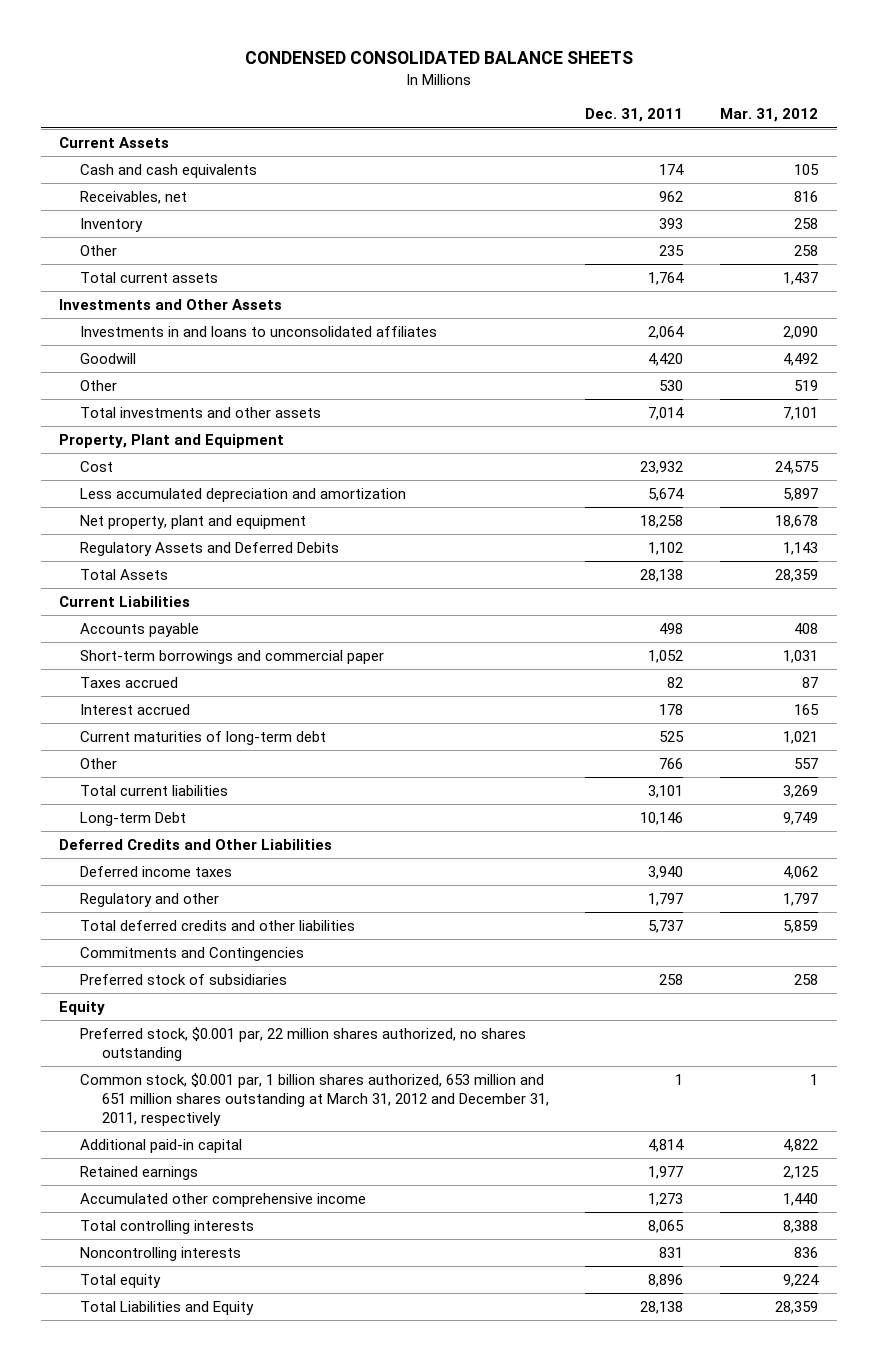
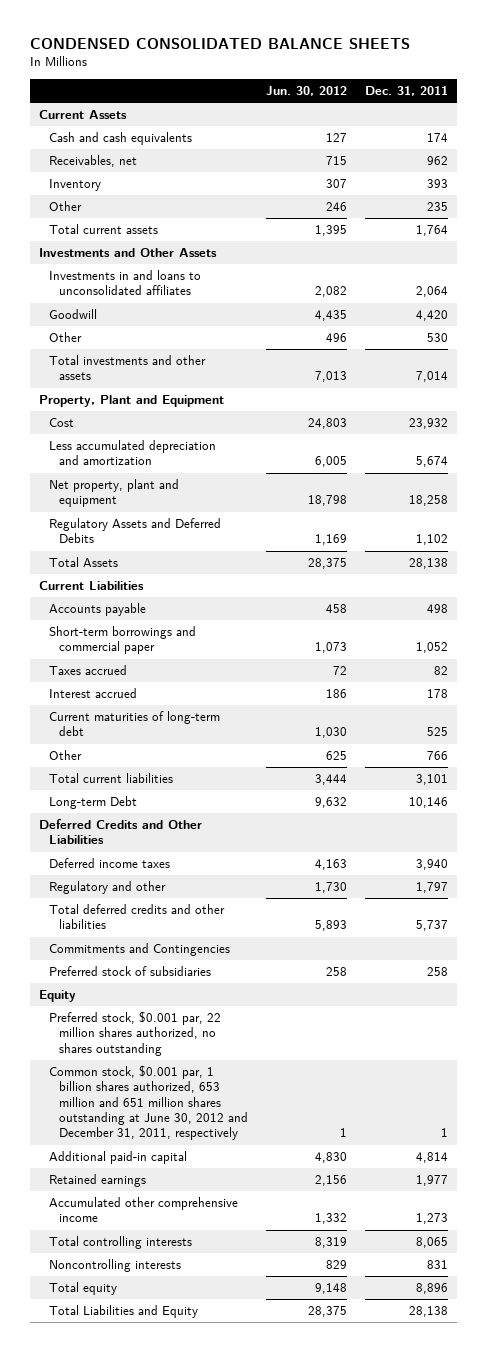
- | Dec. 31, 2011 | Mar. 31, 2012
+ | Jun. 30, 2012 | Dec. 31, 2011
- Common stock, $0.001 par, 1 billion shares authorized, 653 million and 651 million shares outstanding at March 31, 2012 and December 31, 2011, respectively | 1 | 1
+ Common stock, $0.001 par, 1 billion shares authorized, 653 million and 651 million shares outstanding at June 30, 2012 and December 31, 2011, respectively | 1 | 1

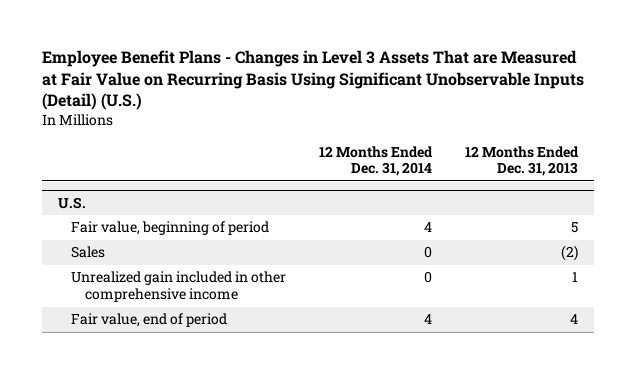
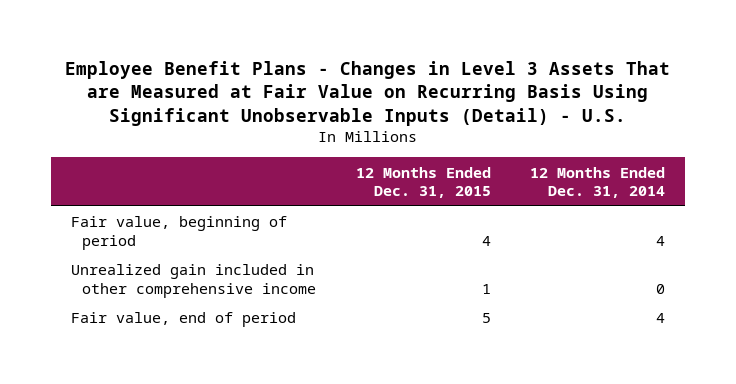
- Employee Benefit Plans - Changes in Level 3 Assets That are Measured at Fair Value on Recurring Basis Using Significant Unobservable Inputs (Detail) (U.S.)
+ Employee Benefit Plans - Changes in Level 3 Assets That are Measured at Fair Value on Recurring Basis Using Significant Unobservable Inputs (Detail) - U.S.
- | 12 Months Ended Dec. 31, 2014 | 12 Months Ended Dec. 31, 2013
+ | 12 Months Ended Dec. 31, 2015 | 12 Months Ended Dec. 31, 2014
- U.S.
- Sales | 0 | (2)

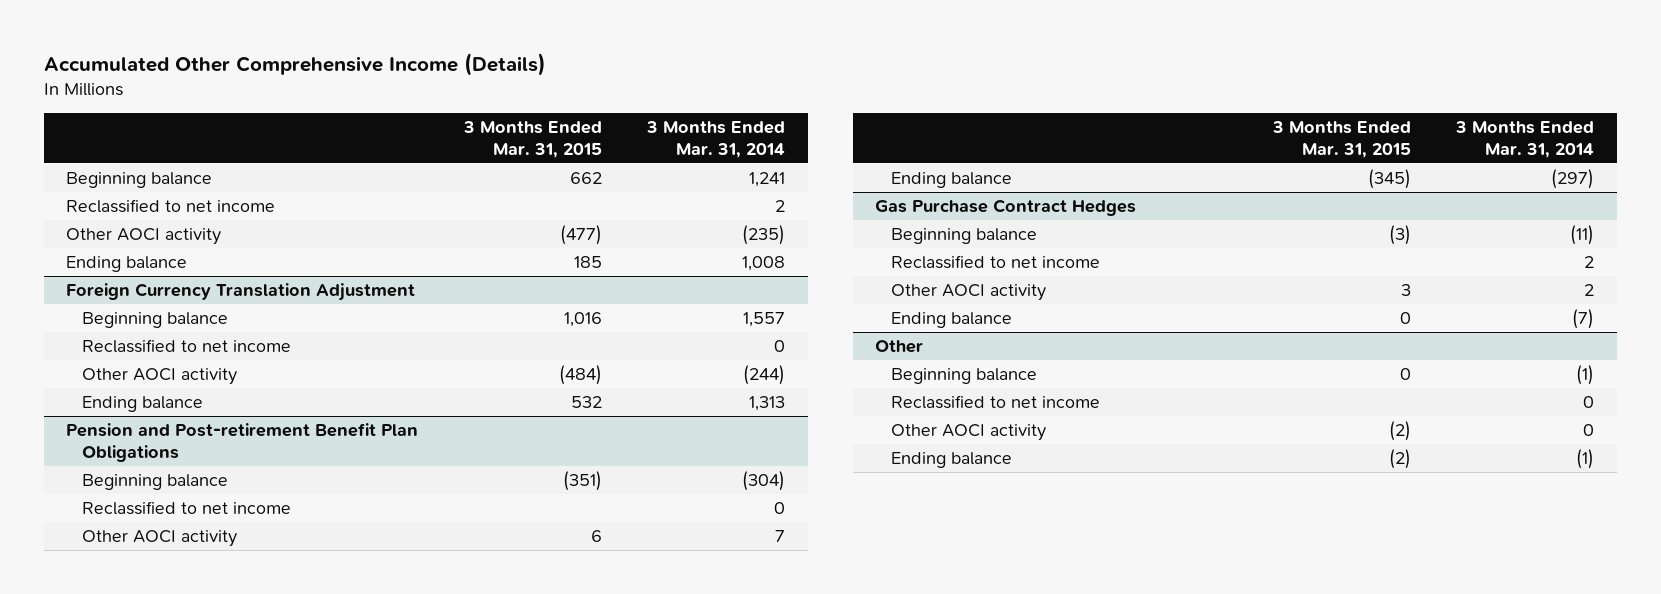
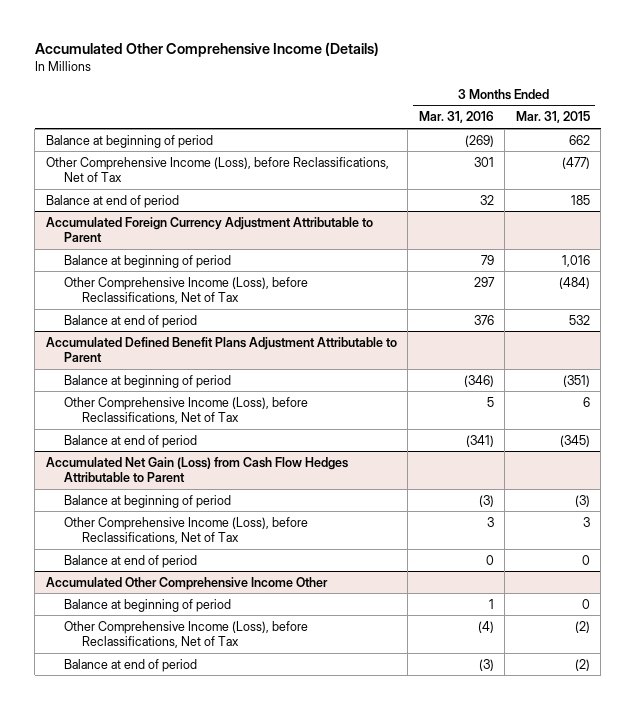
- | 3 Months Ended Mar. 31, 2015 | 3 Months Ended Mar. 31, 2014
+ | 3 Months Ended Mar. 31, 2016 | 3 Months Ended Mar. 31, 2015
- Beginning balance | 662 | 1,241
- Reclassified to net income | | 2
- Other AOCI activity | (477) | (235)
- Ending balance | 185 | 1,008
- Foreign Currency Translation Adjustment
- Beginning balance | 1,016 | 1,557
- Reclassified to net income | | 0
- Other AOCI activity | (484) | (244)
- Ending balance | 532 | 1,313
- Pension and Post-retirement Benefit Plan Obligations
- Beginning balance | (351) | (304)
- Reclassified to net income | | 0
- Other AOCI activity | 6 | 7
- Ending balance | (345) | (297)
- Gas Purchase Contract Hedges
- Beginning balance | (3) | (11)
- Reclassified to net income | | 2
- Other AOCI activity | 3 | 2
- Ending balance | 0 | (7)
- Other
- Beginning balance | 0 | (1)
- Reclassified to net income | | 0
- Other AOCI activity | (2) | 0
- Ending balance | (2) | (1)
+ Balance at beginning of period | (269) | 662
+ Other Comprehensive Income (Loss), before Reclassifications, Net of Tax | 301 | (477)
+ Balance at end of period | 32 | 185
+ Accumulated Foreign Currency Adjustment Attributable to Parent
+ Balance at beginning of period | 79 | 1,016
+ Other Comprehensive Income (Loss), before Reclassifications, Net of Tax | 297 | (484)
+ Balance at end of period | 376 | 532
+ Accumulated Defined Benefit Plans Adjustment Attributable to Parent
+ Balance at beginning of period | (346) | (351)
+ Other Comprehensive Income (Loss), before Reclassifications, Net of Tax | 5 | 6
+ Balance at end of period | (341) | (345)
+ Accumulated Net Gain (Loss) from Cash Flow Hedges Attributable to Parent
+ Balance at beginning of period | (3) | (3)
+ Other Comprehensive Income (Loss), before Reclassifications, Net of Tax | 3 | 3
+ Balance at end of period | 0 | 0
+ Accumulated Other Comprehensive Income Other
+ Balance at beginning of period | 1 | 0
+ Other Comprehensive Income (Loss), before Reclassifications, Net of Tax | (4) | (2)
+ Balance at end of period | (3) | (2)

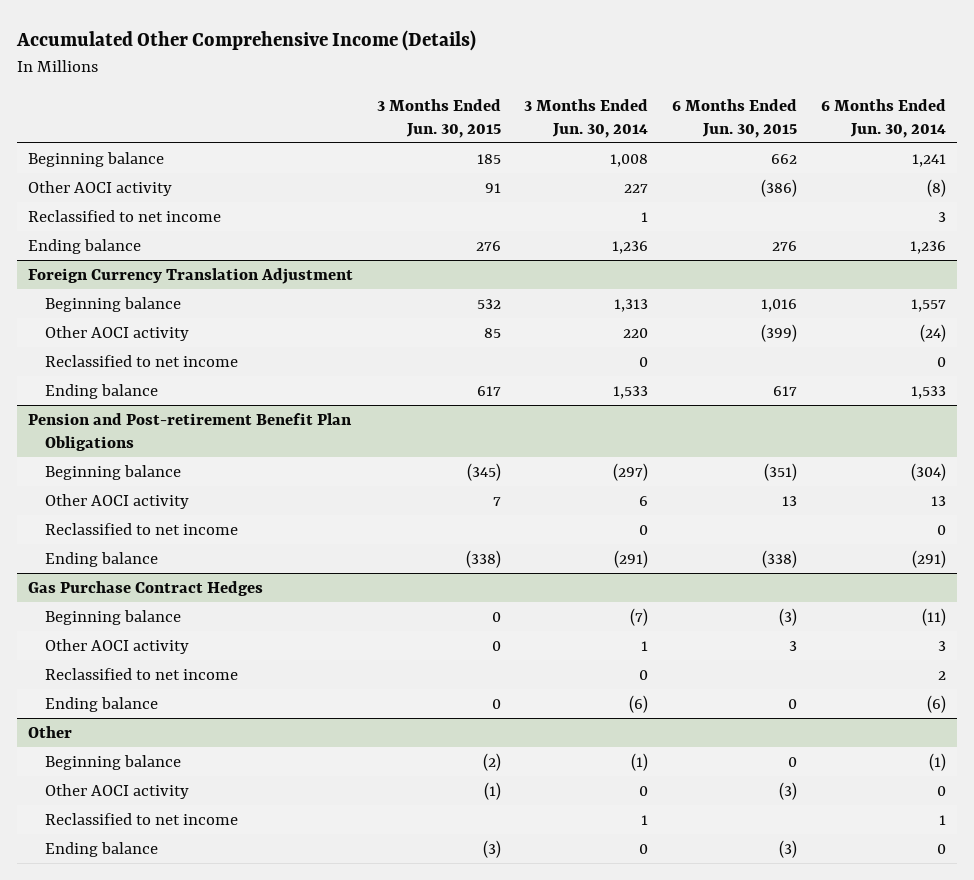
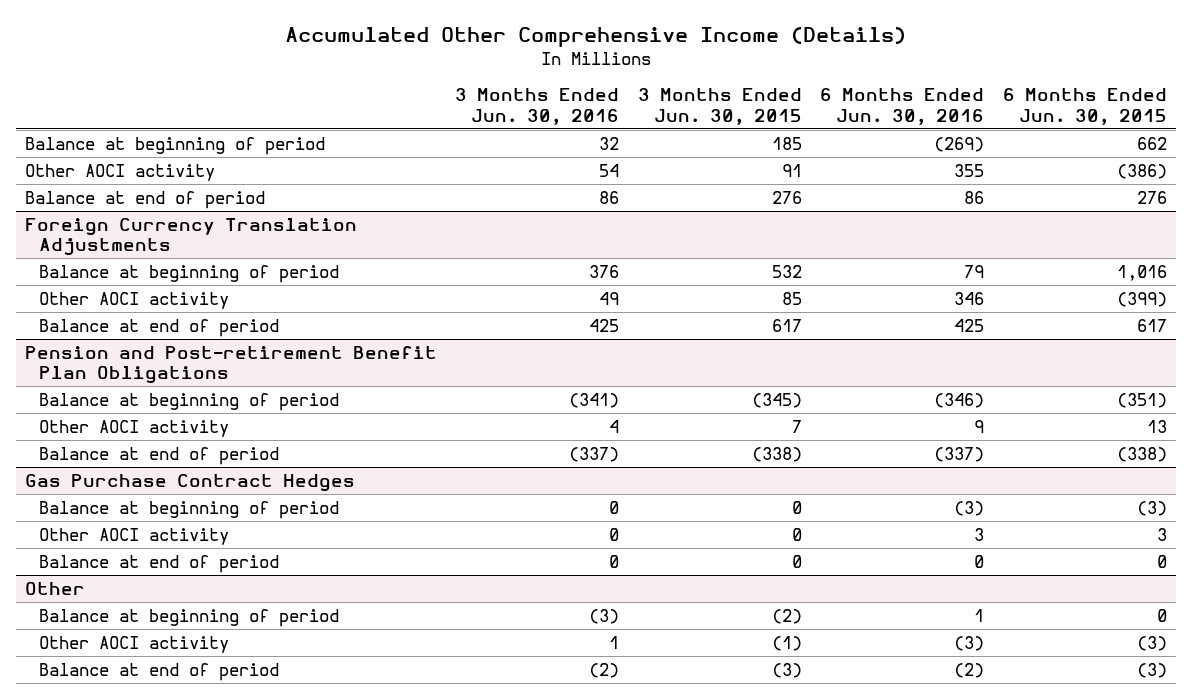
- | 3 Months Ended Jun. 30, 2015 | 3 Months Ended Jun. 30, 2014 | 6 Months Ended Jun. 30, 2015 | 6 Months Ended Jun. 30, 2014
+ | 3 Months Ended Jun. 30, 2016 | 3 Months Ended Jun. 30, 2015 | 6 Months Ended Jun. 30, 2016 | 6 Months Ended Jun. 30, 2015
- Beginning balance | 185 | 1,008 | 662 | 1,241
+ Balance at beginning of period | 32 | 185 | (269) | 662
- Reclassified to net income | | 1 | | 3
- Ending balance | 276 | 1,236 | 276 | 1,236
- Foreign Currency Translation Adjustment
- Beginning balance | 532 | 1,313 | 1,016 | 1,557
+ Balance at end of period | 86 | 276 | 86 | 276
+ Foreign Currency Translation Adjustments
+ Balance at beginning of period | 376 | 532 | 79 | 1,016
- Reclassified to net income | | 0 | | 0
- Ending balance | 617 | 1,533 | 617 | 1,533
+ Balance at end of period | 425 | 617 | 425 | 617
@ Pension and Post-retirement Benefit Plan Obligations
- Beginning balance | (345) | (297) | (351) | (304)
+ Balance at beginning of period | (341) | (345) | (346) | (351)
- Reclassified to net income | | 0 | | 0
- Ending balance | (338) | (291) | (338) | (291)
+ Balance at end of period | (337) | (338) | (337) | (338)
@ Gas Purchase Contract Hedges
- Beginning balance | 0 | (7) | (3) | (11)
+ Balance at beginning of period | 0 | 0 | (3) | (3)
- Reclassified to net income | | 0 | | 2
- Ending balance | 0 | (6) | 0 | (6)
+ Balance at end of period | 0 | 0 | 0 | 0
@ Other
- Beginning balance | (2) | (1) | 0 | (1)
+ Balance at beginning of period | (3) | (2) | 1 | 0
- Reclassified to net income | | 1 | | 1
- Ending balance | (3) | 0 | (3) | 0
+ Balance at end of period | (2) | (3) | (2) | (3)

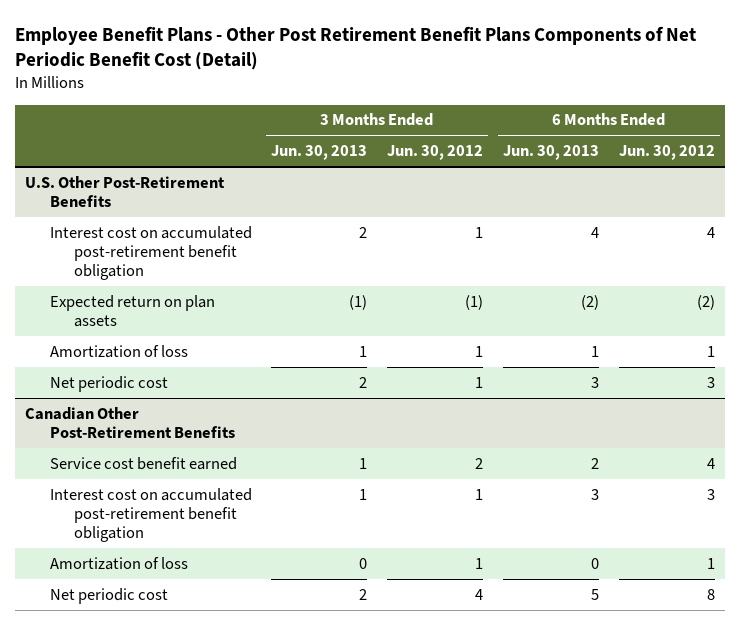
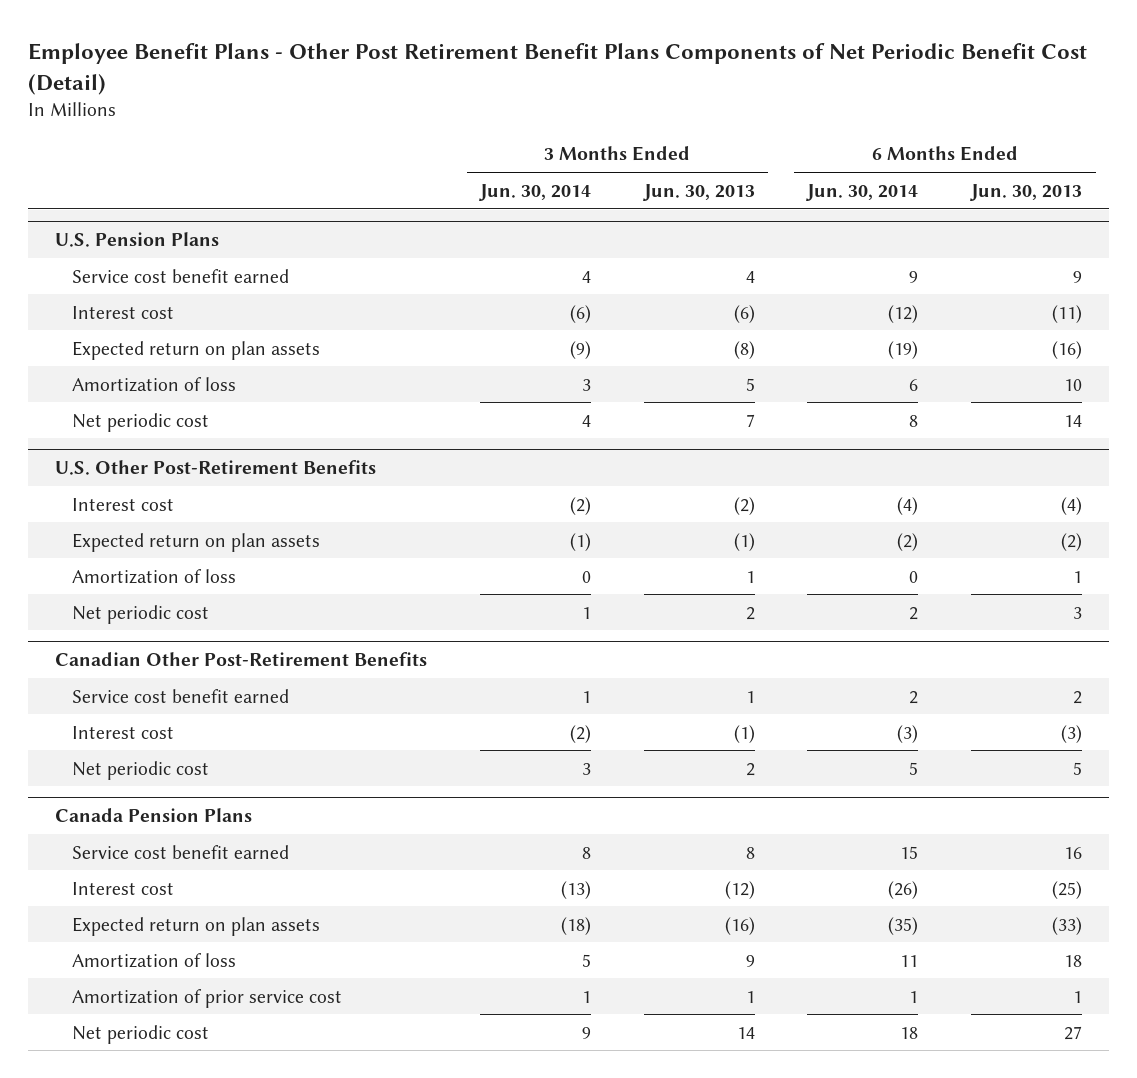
- | 3 Months Ended Jun. 30, 2013 | 3 Months Ended Jun. 30, 2012 | 6 Months Ended Jun. 30, 2013 | 6 Months Ended Jun. 30, 2012
+ | 3 Months Ended Jun. 30, 2014 | 3 Months Ended Jun. 30, 2013 | 6 Months Ended Jun. 30, 2014 | 6 Months Ended Jun. 30, 2013
+ U.S. Pension Plans
+ Service cost benefit earned | 4 | 4 | 9 | 9
+ Interest cost | (6) | (6) | (12) | (11)
+ Expected return on plan assets | (9) | (8) | (19) | (16)
+ Amortization of loss | 3 | 5 | 6 | 10
+ Net periodic cost | 4 | 7 | 8 | 14
@ U.S. Other Post-Retirement Benefits
- Interest cost on accumulated post-retirement benefit obligation | 2 | 1 | 4 | 4
+ Interest cost | (2) | (2) | (4) | (4)
@ Canadian Other Post-Retirement Benefits
- Interest cost on accumulated post-retirement benefit obligation | 1 | 1 | 3 | 3
- Amortization of loss | 0 | 1 | 0 | 1
+ Interest cost | (2) | (1) | (3) | (3)
+ Canada Pension Plans
+ Service cost benefit earned | 8 | 8 | 15 | 16
+ Interest cost | (13) | (12) | (26) | (25)
+ Expected return on plan assets | (18) | (16) | (35) | (33)
+ Amortization of loss | 5 | 9 | 11 | 18
+ Amortization of prior service cost | 1 | 1 | 1 | 1
+ Net periodic cost | 9 | 14 | 18 | 27

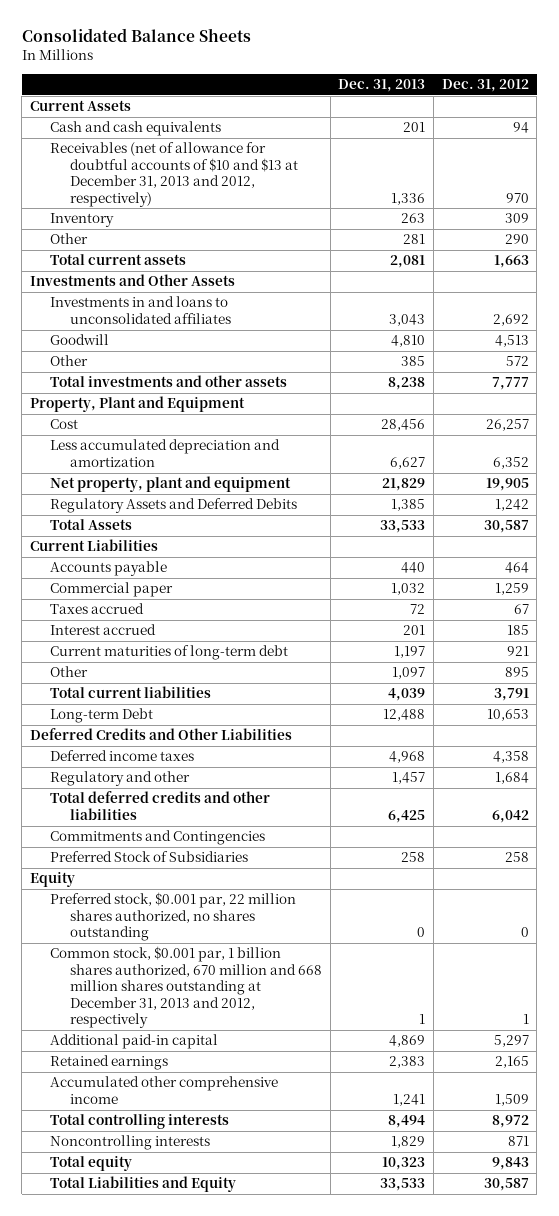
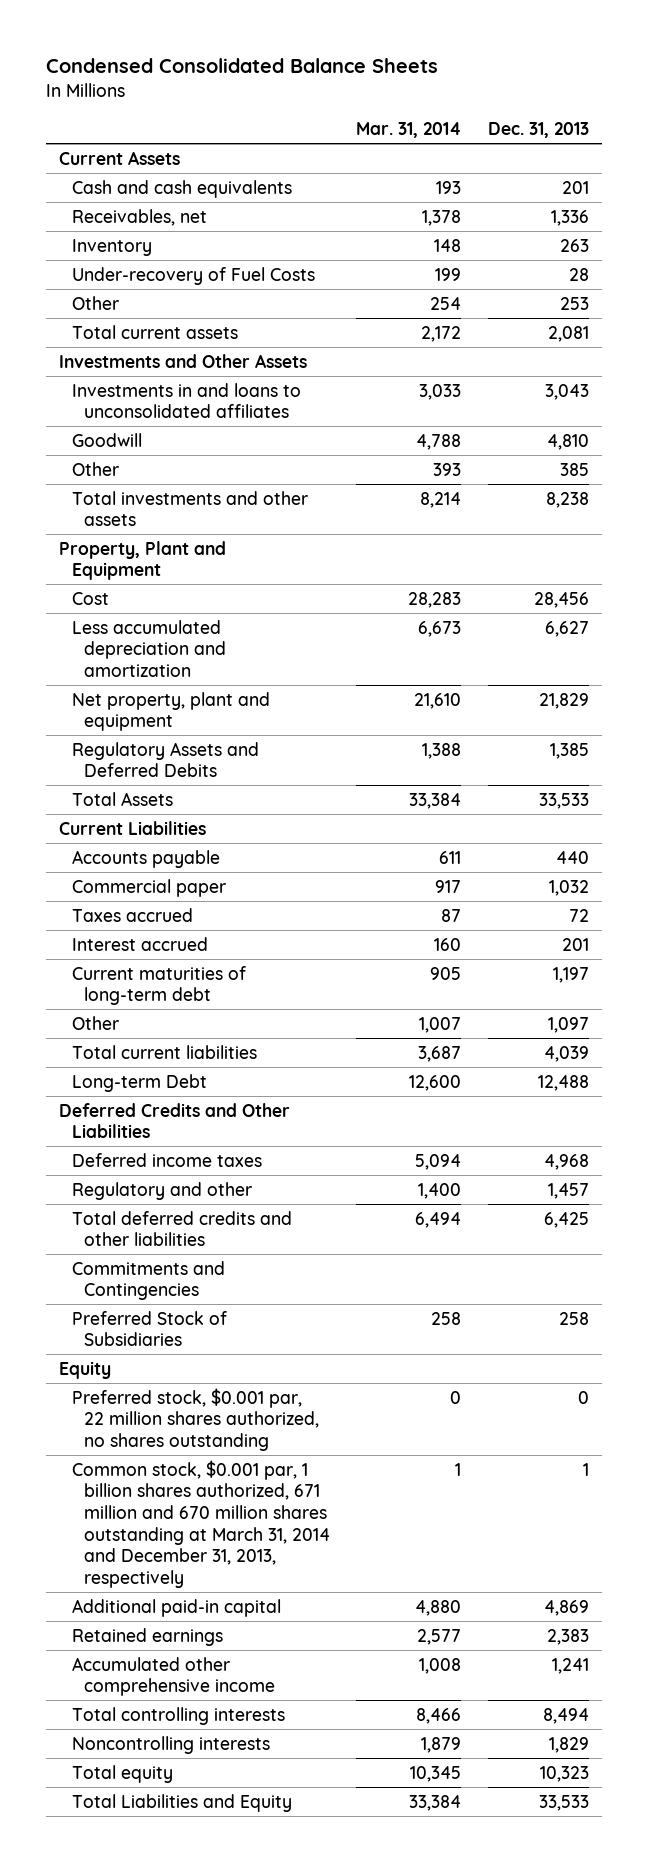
- Consolidated Balance Sheets
+ Condensed Consolidated Balance Sheets
- | Dec. 31, 2013 | Dec. 31, 2012
+ | Mar. 31, 2014 | Dec. 31, 2013
- Receivables (net of allowance for doubtful accounts of $10 and $13 at December 31, 2013 and 2012, respectively) | 1,336 | 970
+ Receivables, net | 1,378 | 1,336
- Other | 281 | 290
+ Under-recovery of Fuel Costs | 199 | 28
+ Other | 254 | 253
- Common stock, $0.001 par, 1 billion shares authorized, 670 million and 668 million shares outstanding at December 31, 2013 and 2012, respectively | 1 | 1
+ Common stock, $0.001 par, 1 billion shares authorized, 671 million and 670 million shares outstanding at March 31, 2014 and December 31, 2013, respectively | 1 | 1

